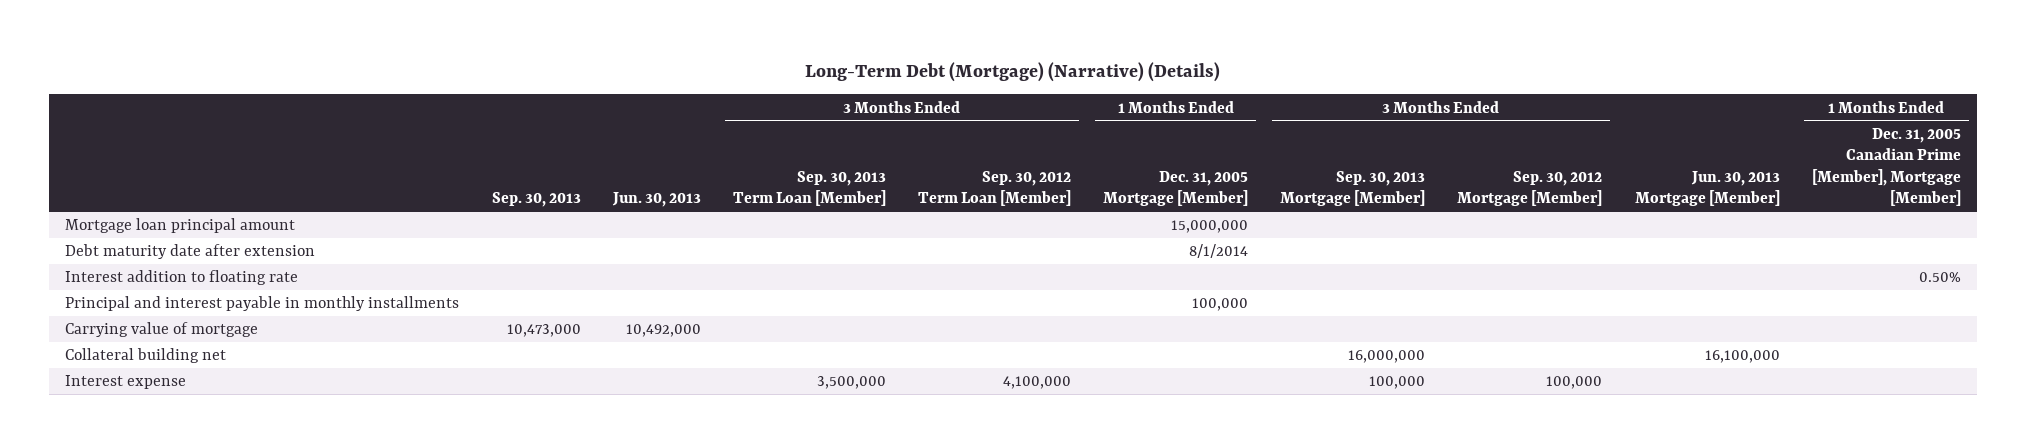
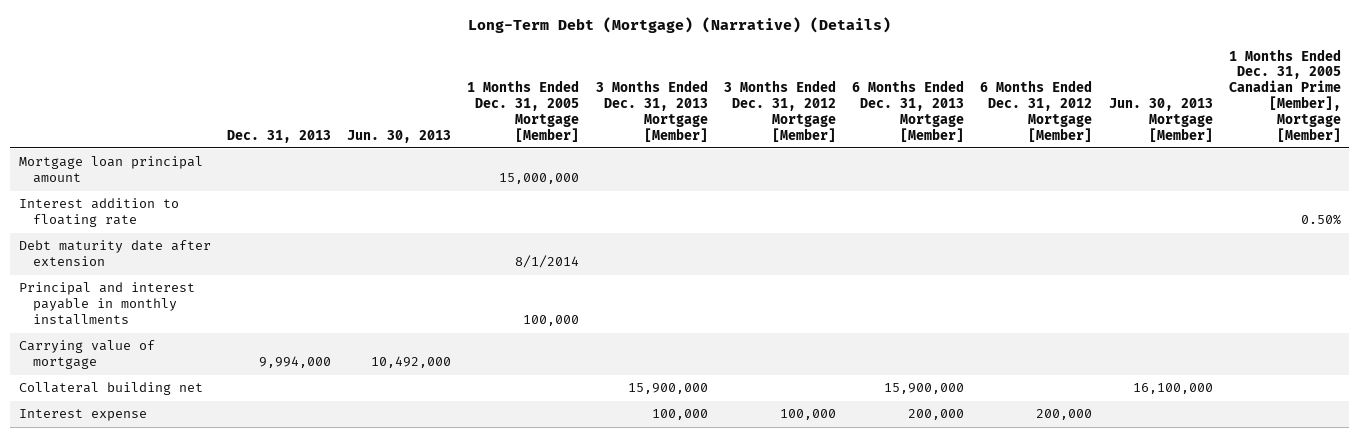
- | Sep. 30, 2013 | Jun. 30, 2013 | 3 Months Ended Sep. 30, 2013 Term Loan [Member] | 3 Months Ended Sep. 30, 2012 Term Loan [Member] | 1 Months Ended Dec. 31, 2005 Mortgage [Member] | 3 Months Ended Sep. 30, 2013 Mortgage [Member] | 3 Months Ended Sep. 30, 2012 Mortgage [Member] | Jun. 30, 2013 Mortgage [Member] | 1 Months Ended Dec. 31, 2005 Canadian Prime [Member], Mortgage [Member]
+ | Dec. 31, 2013 | Jun. 30, 2013 | 1 Months Ended Dec. 31, 2005 Mortgage [Member] | 3 Months Ended Dec. 31, 2013 Mortgage [Member] | 3 Months Ended Dec. 31, 2012 Mortgage [Member] | 6 Months Ended Dec. 31, 2013 Mortgage [Member] | 6 Months Ended Dec. 31, 2012 Mortgage [Member] | Jun. 30, 2013 Mortgage [Member] | 1 Months Ended Dec. 31, 2005 Canadian Prime [Member], Mortgage [Member]
moved down: Debt maturity date after extension | | | 8/1/2014 | | | | | |

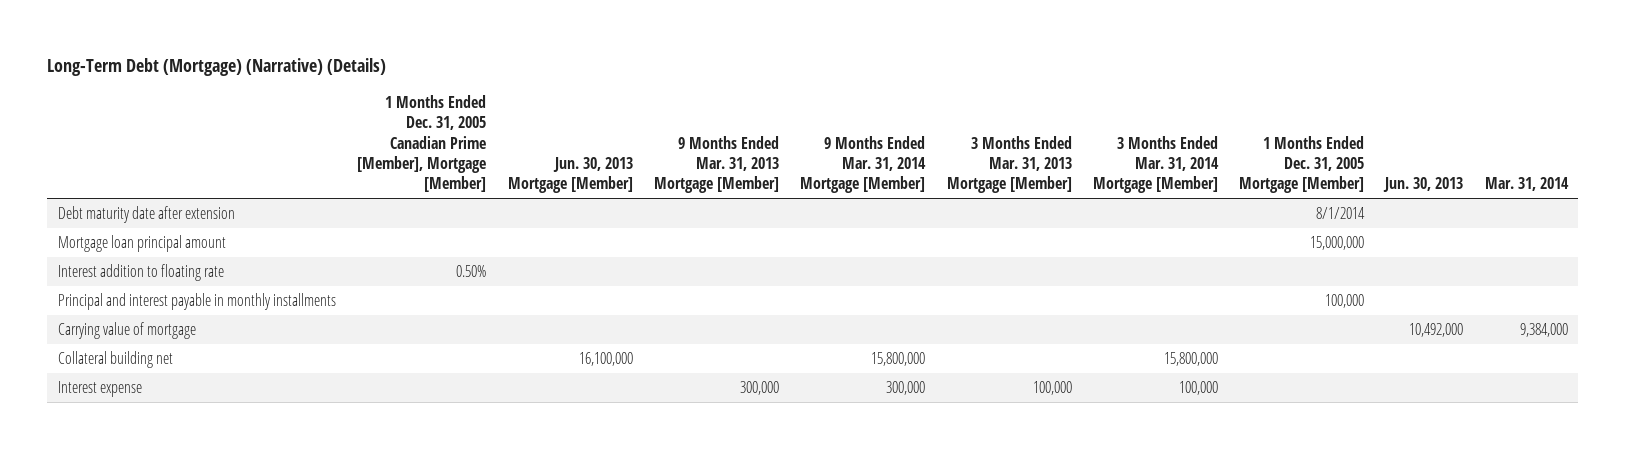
- | Dec. 31, 2013 | Jun. 30, 2013 | 1 Months Ended Dec. 31, 2005 Mortgage [Member] | 3 Months Ended Dec. 31, 2013 Mortgage [Member] | 3 Months Ended Dec. 31, 2012 Mortgage [Member] | 6 Months Ended Dec. 31, 2013 Mortgage [Member] | 6 Months Ended Dec. 31, 2012 Mortgage [Member] | Jun. 30, 2013 Mortgage [Member] | 1 Months Ended Dec. 31, 2005 Canadian Prime [Member], Mortgage [Member]
+ | 1 Months Ended Dec. 31, 2005 Canadian Prime [Member], Mortgage [Member] | Jun. 30, 2013 Mortgage [Member] | 9 Months Ended Mar. 31, 2013 Mortgage [Member] | 9 Months Ended Mar. 31, 2014 Mortgage [Member] | 3 Months Ended Mar. 31, 2013 Mortgage [Member] | 3 Months Ended Mar. 31, 2014 Mortgage [Member] | 1 Months Ended Dec. 31, 2005 Mortgage [Member] | Jun. 30, 2013 | Mar. 31, 2014
moved up: Debt maturity date after extension | | | | | | | 8/1/2014 | |

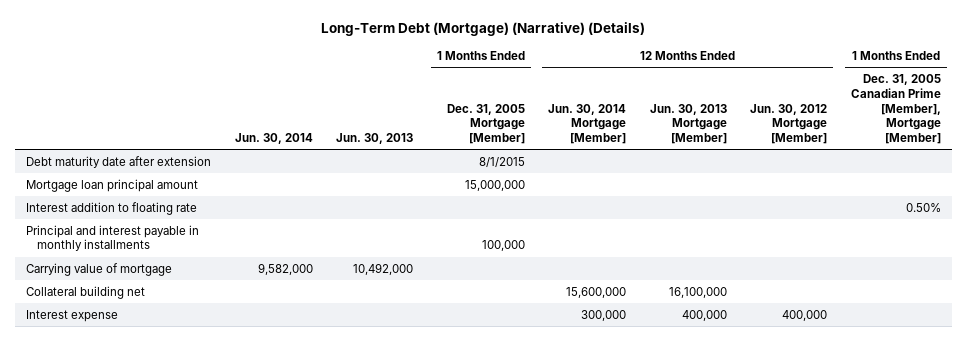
- | 1 Months Ended Dec. 31, 2005 Canadian Prime [Member], Mortgage [Member] | Jun. 30, 2013 Mortgage [Member] | 9 Months Ended Mar. 31, 2013 Mortgage [Member] | 9 Months Ended Mar. 31, 2014 Mortgage [Member] | 3 Months Ended Mar. 31, 2013 Mortgage [Member] | 3 Months Ended Mar. 31, 2014 Mortgage [Member] | 1 Months Ended Dec. 31, 2005 Mortgage [Member] | Jun. 30, 2013 | Mar. 31, 2014
+ | Jun. 30, 2014 | Jun. 30, 2013 | 1 Months Ended Dec. 31, 2005 Mortgage [Member] | 12 Months Ended Jun. 30, 2014 Mortgage [Member] | 12 Months Ended Jun. 30, 2013 Mortgage [Member] | 12 Months Ended Jun. 30, 2012 Mortgage [Member] | 1 Months Ended Dec. 31, 2005 Canadian Prime [Member], Mortgage [Member]
- Debt maturity date after extension | | | | | | | 8/1/2014 | |
+ Debt maturity date after extension | | | 8/1/2015 | | | |

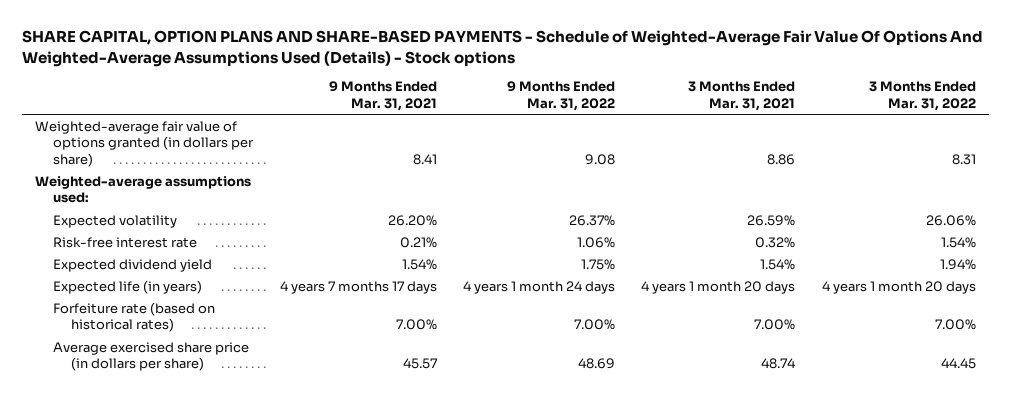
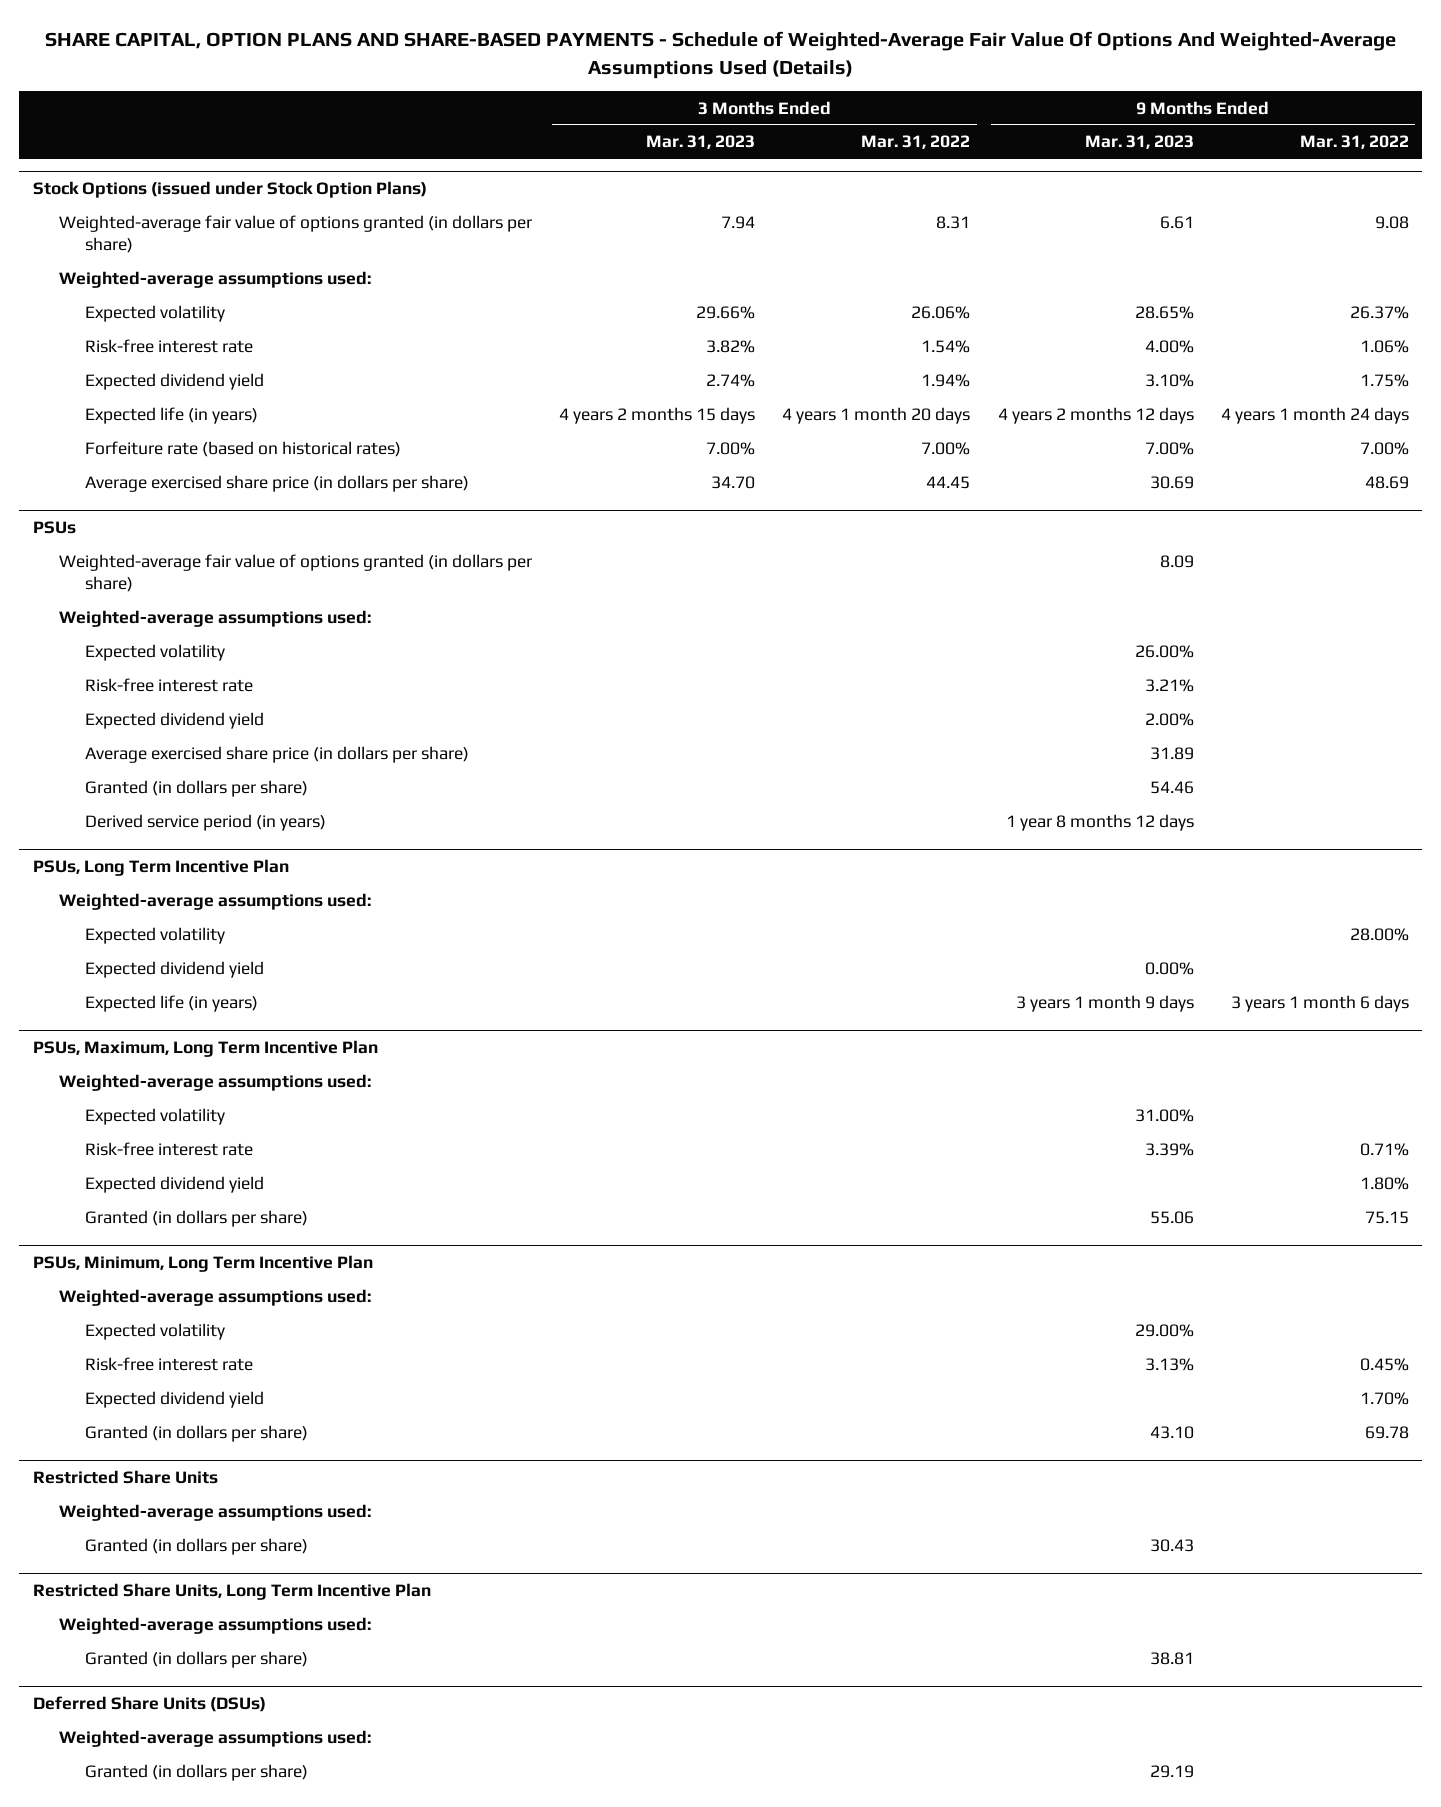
- SHARE CAPITAL, OPTION PLANS AND SHARE-BASED PAYMENTS - Schedule of Weighted-Average Fair Value Of Options And Weighted-Average Assumptions Used (Details) - Stock options
+ SHARE CAPITAL, OPTION PLANS AND SHARE-BASED PAYMENTS - Schedule of Weighted-Average Fair Value Of Options And Weighted-Average Assumptions Used (Details)
- | 9 Months Ended Mar. 31, 2021 | 9 Months Ended Mar. 31, 2022 | 3 Months Ended Mar. 31, 2021 | 3 Months Ended Mar. 31, 2022
+ | 3 Months Ended Mar. 31, 2023 | 3 Months Ended Mar. 31, 2022 | 9 Months Ended Mar. 31, 2023 | 9 Months Ended Mar. 31, 2022
+ Stock Options (issued under Stock Option Plans)
+ PSUs
+ Weighted-average fair value of options granted (in dollars per share) | | | 8.09 |
+ Weighted-average assumptions used:
+ Expected volatility | | | 26.00% |
+ Risk-free interest rate | | | 3.21% |
+ Expected dividend yield | | | 2.00% |
+ Average exercised share price (in dollars per share) | | | 31.89 |
+ Granted (in dollars per share) | | | 54.46 |
+ Derived service period (in years) | | | 1 year 8 months 12 days |
+ PSUs, Long Term Incentive Plan
+ Weighted-average assumptions used:
+ Expected volatility | | | | 28.00%
+ Expected dividend yield | | | 0.00% |
+ Expected life (in years) | | | 3 years 1 month 9 days | 3 years 1 month 6 days
+ PSUs, Maximum, Long Term Incentive Plan
+ Weighted-average assumptions used:
+ Expected volatility | | | 31.00% |
+ Risk-free interest rate | | | 3.39% | 0.71%
+ Expected dividend yield | | | | 1.80%
+ Granted (in dollars per share) | | | 55.06 | 75.15
+ PSUs, Minimum, Long Term Incentive Plan
+ Weighted-average assumptions used:
+ Expected volatility | | | 29.00% |
+ Risk-free interest rate | | | 3.13% | 0.45%
+ Expected dividend yield | | | | 1.70%
+ Granted (in dollars per share) | | | 43.10 | 69.78
+ Restricted Share Units
+ Weighted-average assumptions used:
+ Granted (in dollars per share) | | | 30.43 |
+ Restricted Share Units, Long Term Incentive Plan
+ Weighted-average assumptions used:
+ Granted (in dollars per share) | | | 38.81 |
+ Deferred Share Units (DSUs)
+ Weighted-average assumptions used:
+ Granted (in dollars per share) | | | 29.19 |

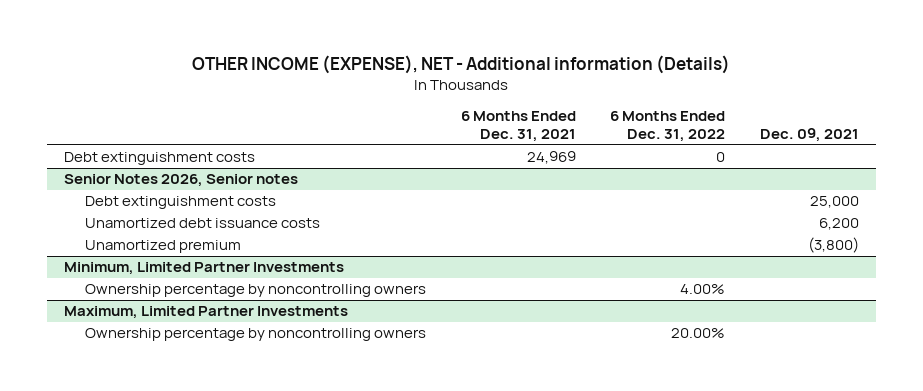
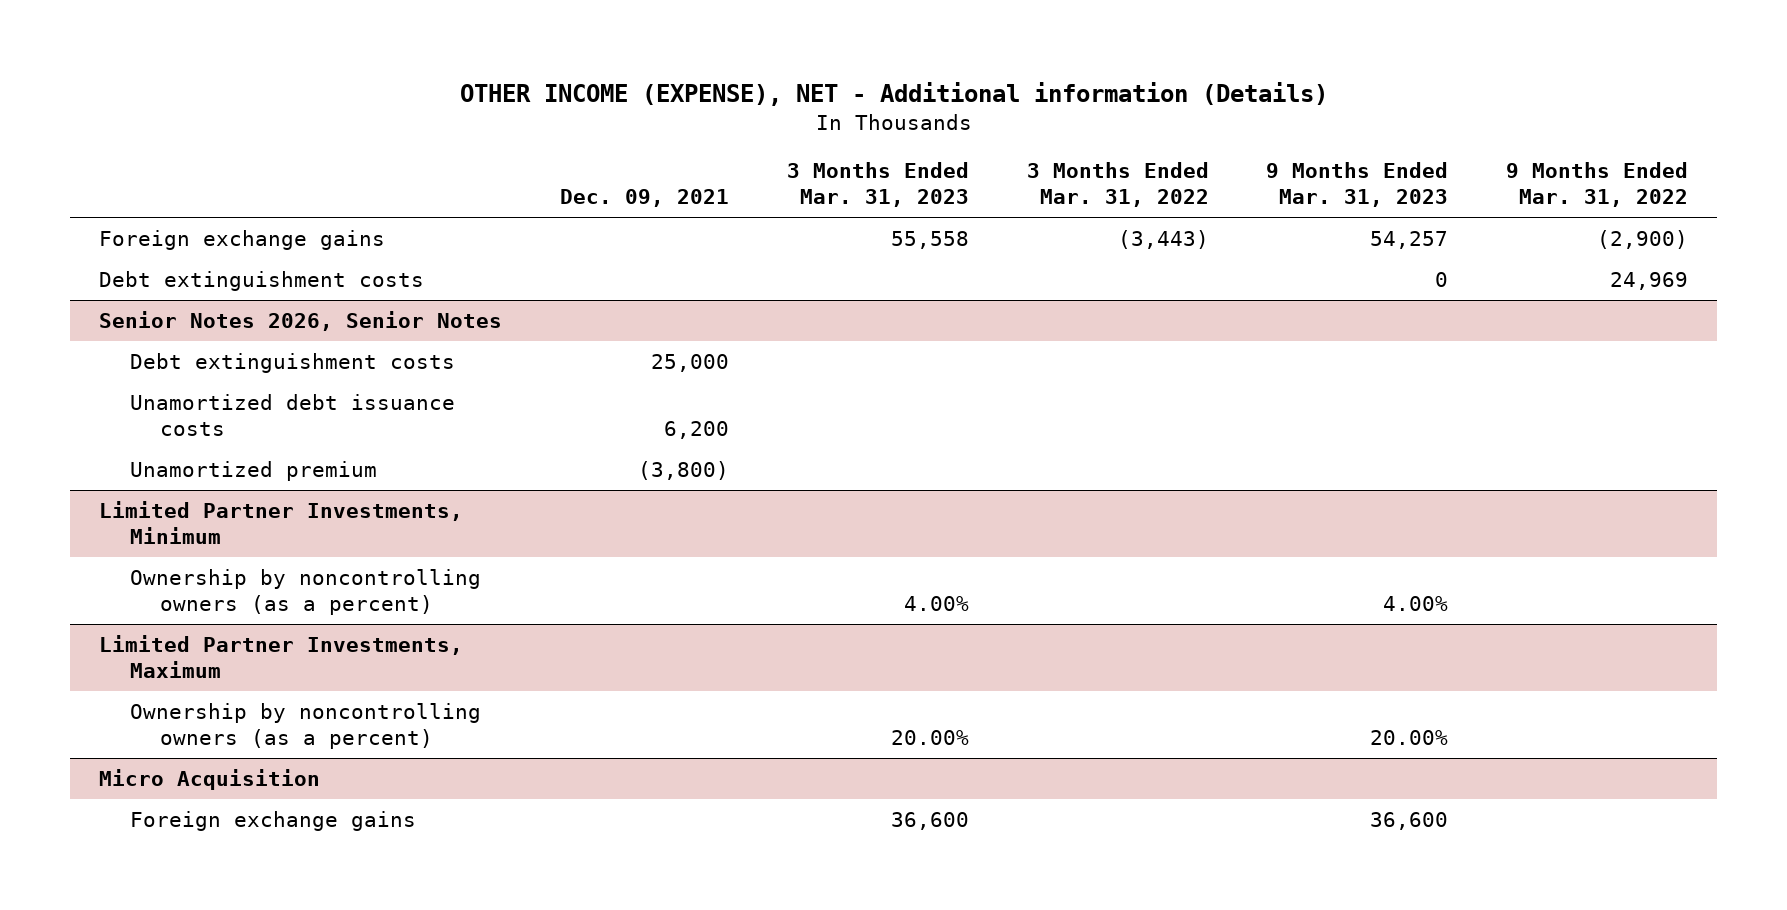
- | 6 Months Ended Dec. 31, 2021 | 6 Months Ended Dec. 31, 2022 | Dec. 09, 2021
+ | Dec. 09, 2021 | 3 Months Ended Mar. 31, 2023 | 3 Months Ended Mar. 31, 2022 | 9 Months Ended Mar. 31, 2023 | 9 Months Ended Mar. 31, 2022
+ Foreign exchange gains | | 55,558 | (3,443) | 54,257 | (2,900)
- Senior Notes 2026, Senior notes
+ Senior Notes 2026, Senior Notes
- Minimum, Limited Partner Investments
- Ownership percentage by noncontrolling owners | | 4.00% |
- Maximum, Limited Partner Investments
- Ownership percentage by noncontrolling owners | | 20.00% |
+ Limited Partner Investments, Minimum
+ Ownership by noncontrolling owners (as a percent) | | 4.00% | | 4.00% |
+ Limited Partner Investments, Maximum
+ Ownership by noncontrolling owners (as a percent) | | 20.00% | | 20.00% |
+ Micro Acquisition
+ Foreign exchange gains | | 36,600 | | 36,600 |

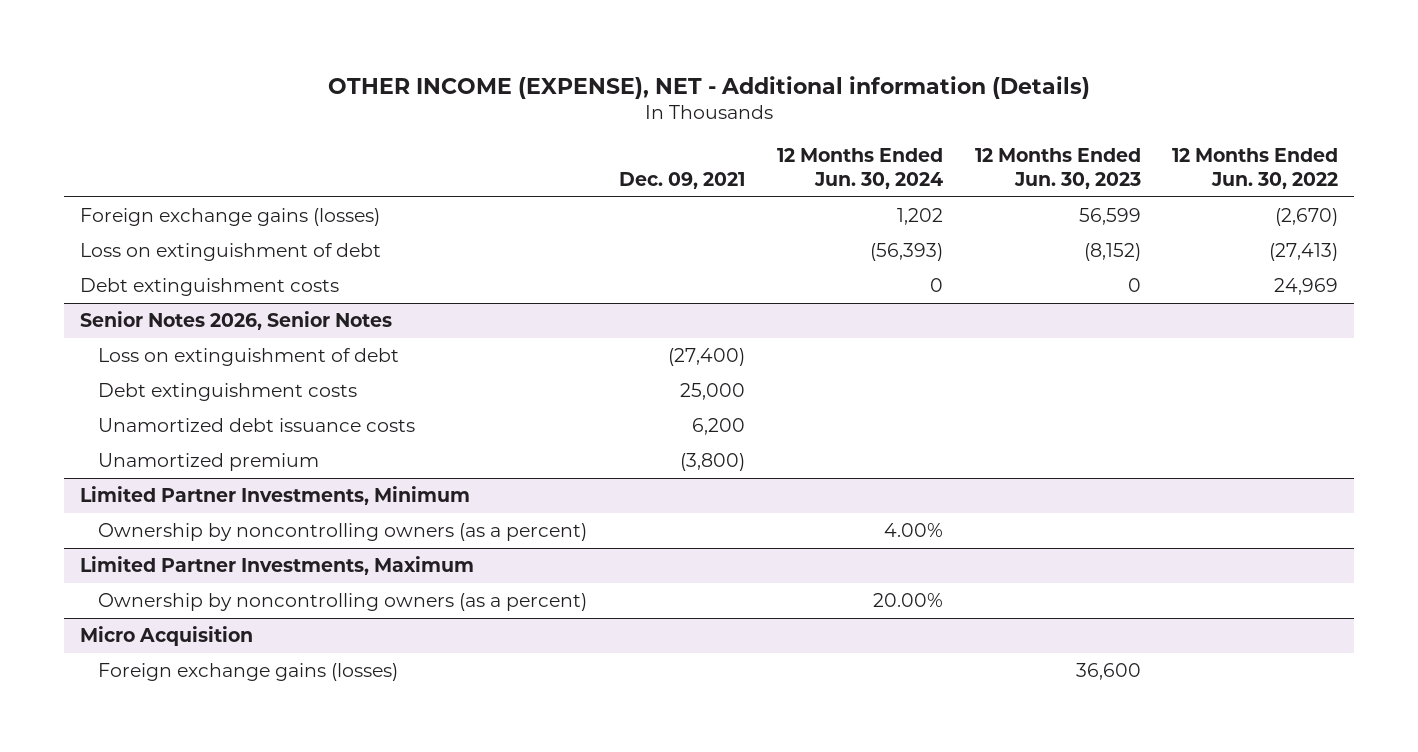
- | Dec. 09, 2021 | 3 Months Ended Mar. 31, 2023 | 3 Months Ended Mar. 31, 2022 | 9 Months Ended Mar. 31, 2023 | 9 Months Ended Mar. 31, 2022
+ | Dec. 09, 2021 | 12 Months Ended Jun. 30, 2024 | 12 Months Ended Jun. 30, 2023 | 12 Months Ended Jun. 30, 2022
- Foreign exchange gains | | 55,558 | (3,443) | 54,257 | (2,900)
+ Foreign exchange gains (losses) | | 1,202 | 56,599 | (2,670)
+ Loss on extinguishment of debt | | (56,393) | (8,152) | (27,413)
@ Senior Notes 2026, Senior Notes
+ Loss on extinguishment of debt | (27,400) | | |
@ Micro Acquisition
- Foreign exchange gains | | 36,600 | | 36,600 |
+ Foreign exchange gains (losses) | | | 36,600 |

